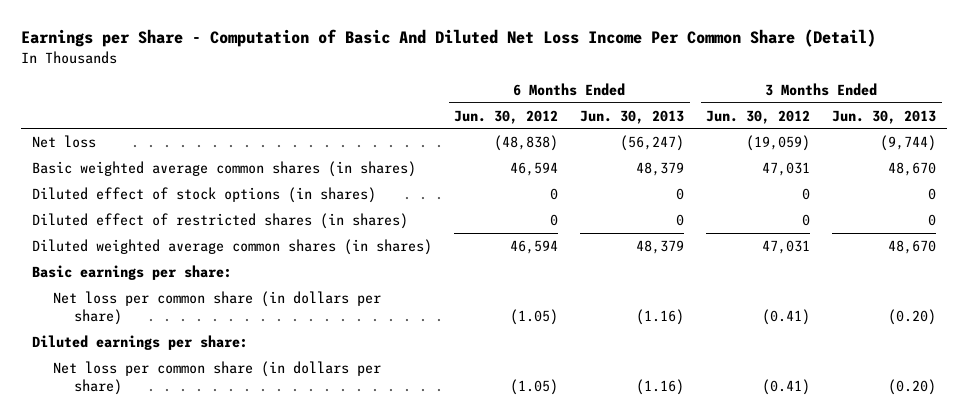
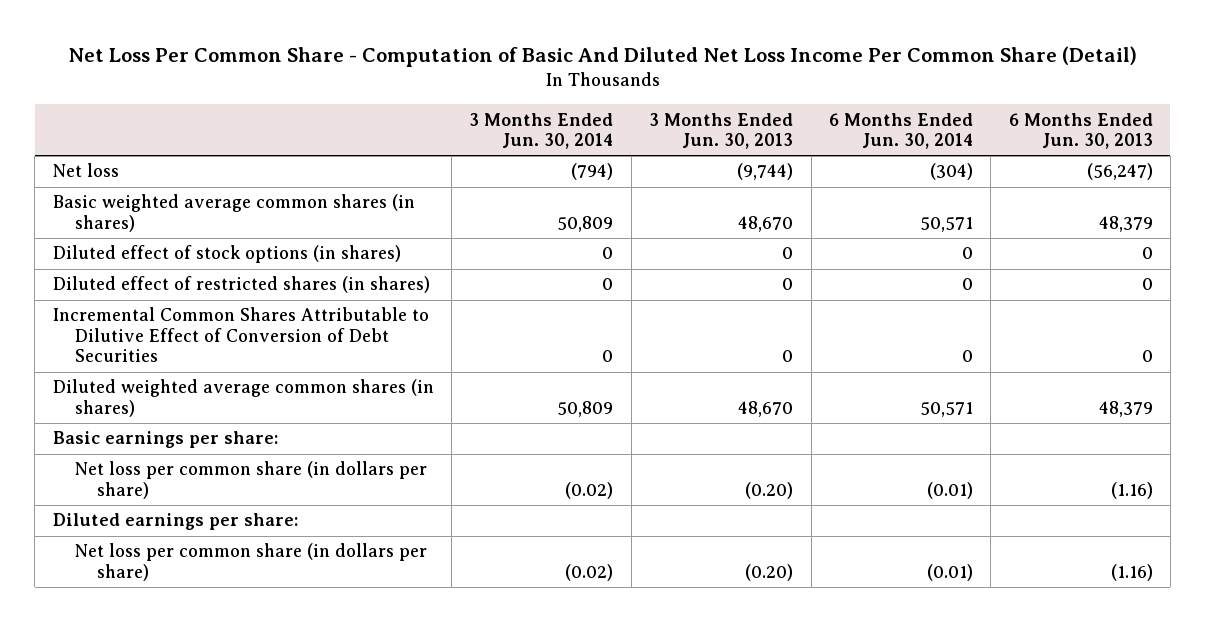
- Earnings per Share - Computation of Basic And Diluted Net Loss Income Per Common Share (Detail)
+ Net Loss Per Common Share - Computation of Basic And Diluted Net Loss Income Per Common Share (Detail)
- | 6 Months Ended Jun. 30, 2012 | 6 Months Ended Jun. 30, 2013 | 3 Months Ended Jun. 30, 2012 | 3 Months Ended Jun. 30, 2013
+ | 3 Months Ended Jun. 30, 2014 | 3 Months Ended Jun. 30, 2013 | 6 Months Ended Jun. 30, 2014 | 6 Months Ended Jun. 30, 2013
+ Incremental Common Shares Attributable to Dilutive Effect of Conversion of Debt Securities | 0 | 0 | 0 | 0

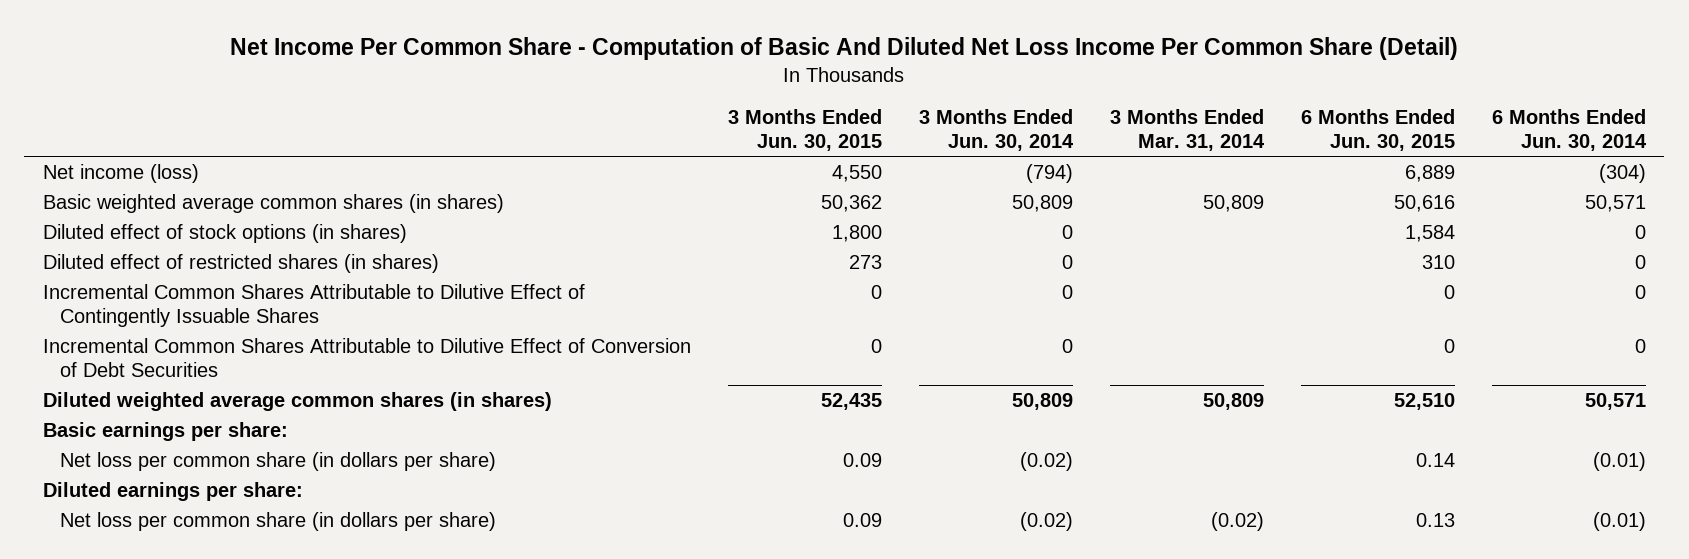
- Net Loss Per Common Share - Computation of Basic And Diluted Net Loss Income Per Common Share (Detail)
+ Net Income Per Common Share - Computation of Basic And Diluted Net Loss Income Per Common Share (Detail)
- | 3 Months Ended Jun. 30, 2014 | 3 Months Ended Jun. 30, 2013 | 6 Months Ended Jun. 30, 2014 | 6 Months Ended Jun. 30, 2013
+ | 3 Months Ended Jun. 30, 2015 | 3 Months Ended Jun. 30, 2014 | 3 Months Ended Mar. 31, 2014 | 6 Months Ended Jun. 30, 2015 | 6 Months Ended Jun. 30, 2014
- Net loss | (794) | (9,744) | (304) | (56,247)
+ Net income (loss) | 4,550 | (794) | | 6,889 | (304)
+ Incremental Common Shares Attributable to Dilutive Effect of Contingently Issuable Shares | 0 | 0 | | 0 | 0

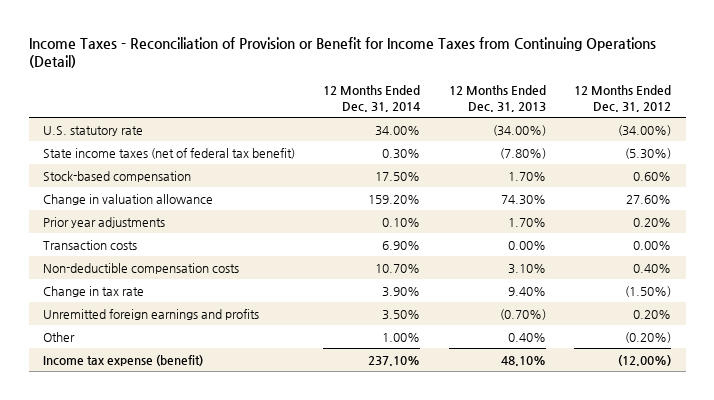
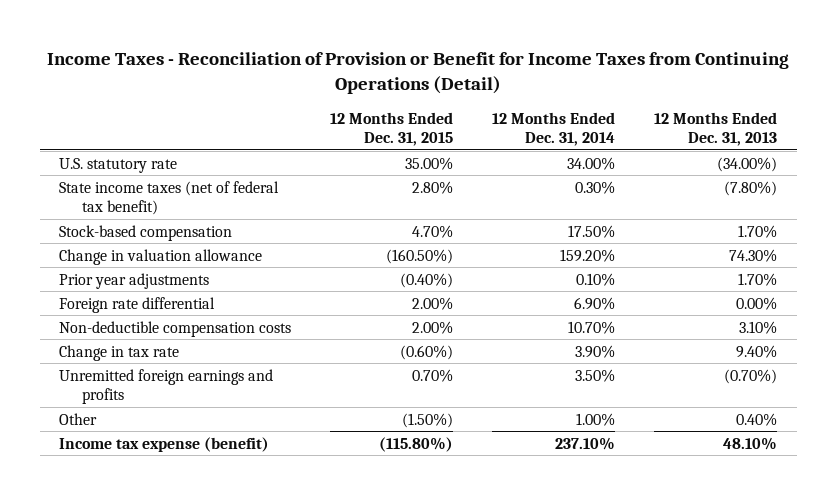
- | 12 Months Ended Dec. 31, 2014 | 12 Months Ended Dec. 31, 2013 | 12 Months Ended Dec. 31, 2012
+ | 12 Months Ended Dec. 31, 2015 | 12 Months Ended Dec. 31, 2014 | 12 Months Ended Dec. 31, 2013
- Transaction costs | 6.90% | 0.00% | 0.00%
+ Foreign rate differential | 2.00% | 6.90% | 0.00%

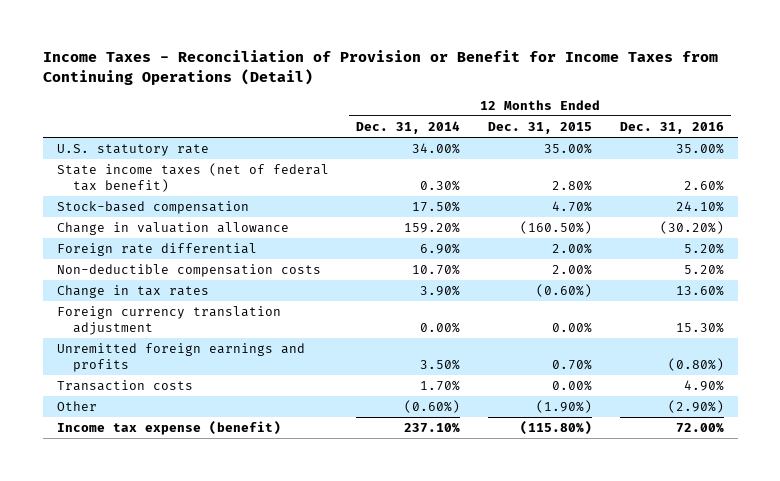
- | 12 Months Ended Dec. 31, 2015 | 12 Months Ended Dec. 31, 2014 | 12 Months Ended Dec. 31, 2013
+ | 12 Months Ended Dec. 31, 2014 | 12 Months Ended Dec. 31, 2015 | 12 Months Ended Dec. 31, 2016
- Prior year adjustments | (0.40%) | 0.10% | 1.70%
- Change in tax rate | (0.60%) | 3.90% | 9.40%
+ Change in tax rates | 3.90% | (0.60%) | 13.60%
+ Foreign currency translation adjustment | 0.00% | 0.00% | 15.30%
- Other | (1.50%) | 1.00% | 0.40%
+ Transaction costs | 1.70% | 0.00% | 4.90%
+ Other | (0.60%) | (1.90%) | (2.90%)

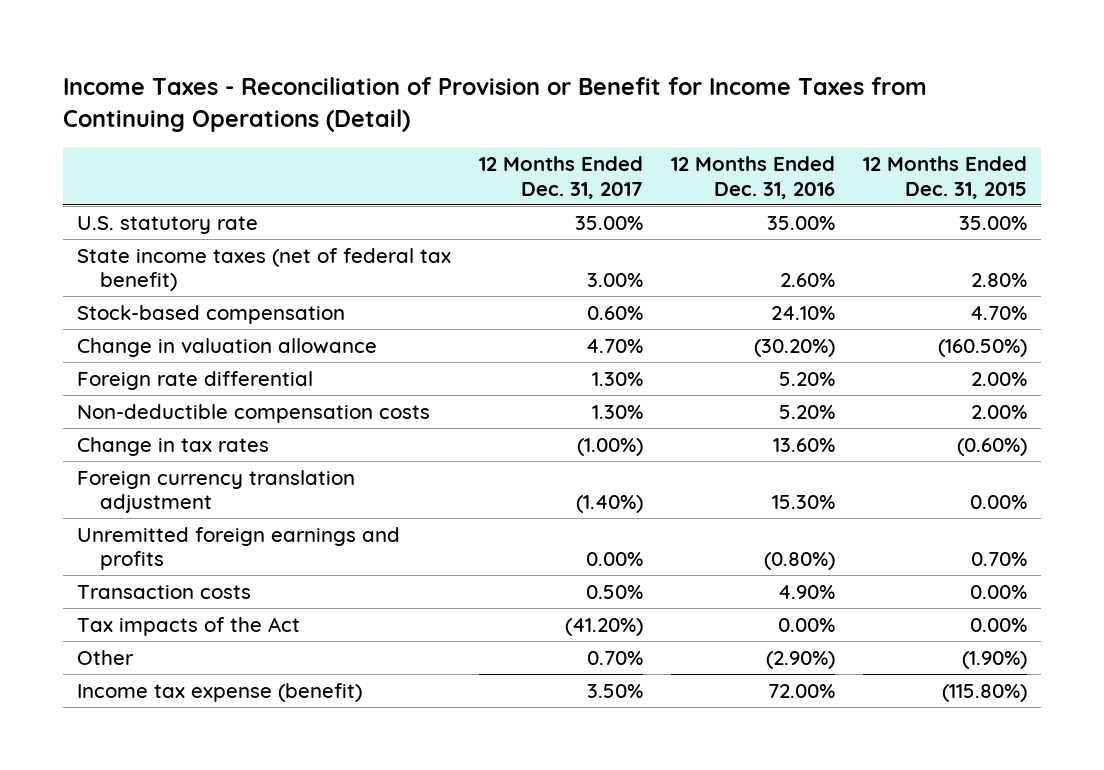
- | 12 Months Ended Dec. 31, 2014 | 12 Months Ended Dec. 31, 2015 | 12 Months Ended Dec. 31, 2016
+ | 12 Months Ended Dec. 31, 2017 | 12 Months Ended Dec. 31, 2016 | 12 Months Ended Dec. 31, 2015
+ Tax impacts of the Act | (41.20%) | 0.00% | 0.00%

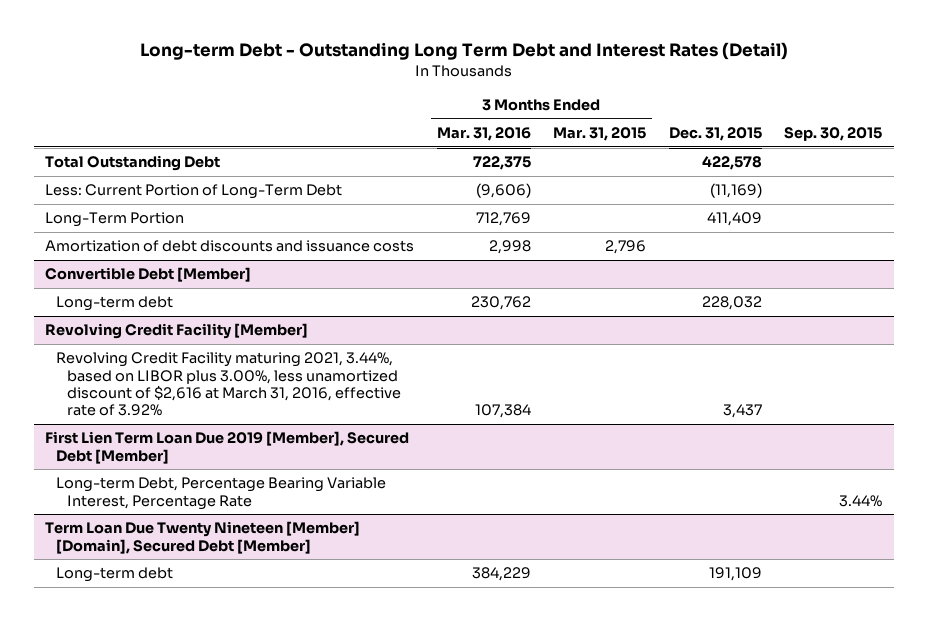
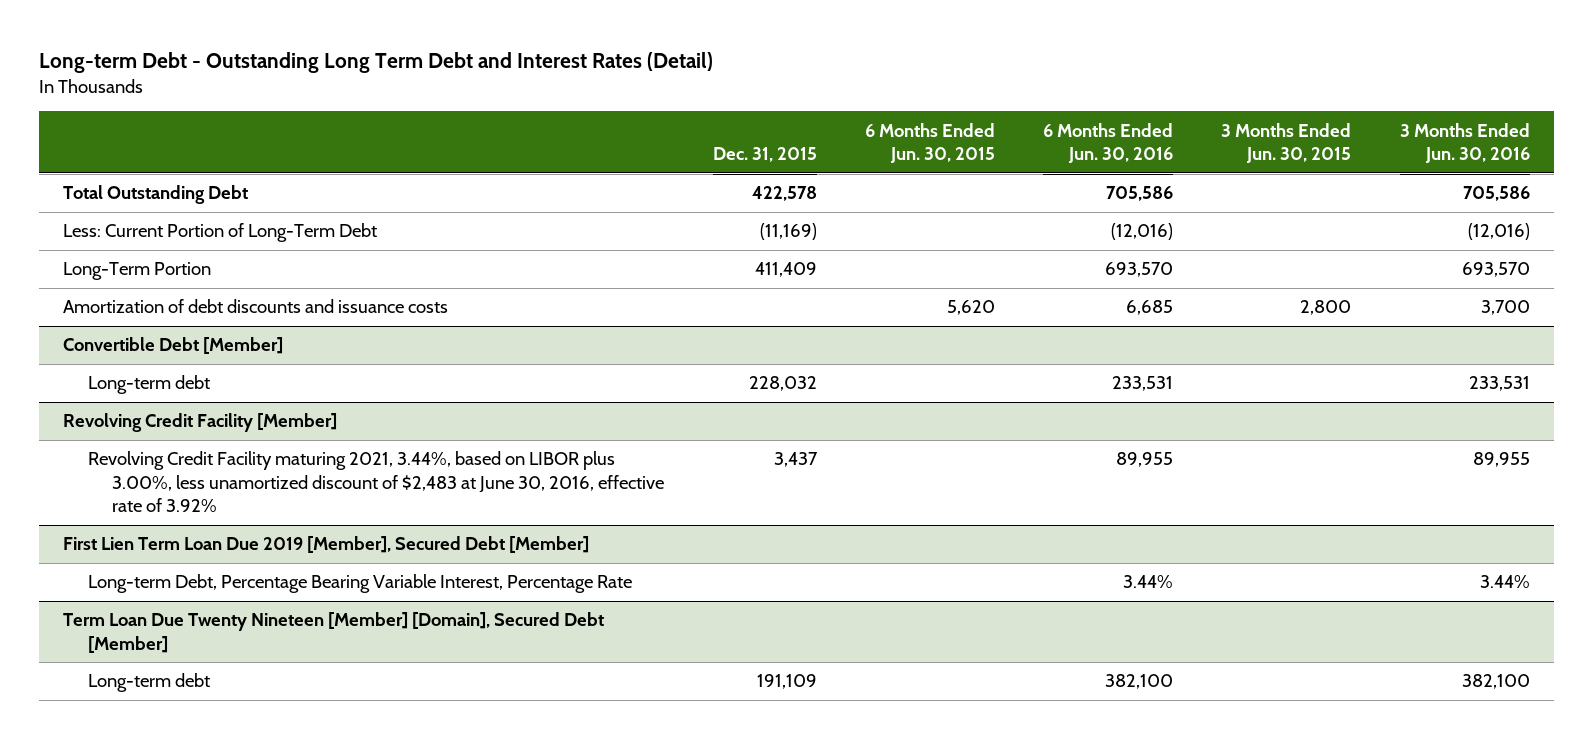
- | 3 Months Ended Mar. 31, 2016 | 3 Months Ended Mar. 31, 2015 | Dec. 31, 2015 | Sep. 30, 2015
+ | Dec. 31, 2015 | 6 Months Ended Jun. 30, 2015 | 6 Months Ended Jun. 30, 2016 | 3 Months Ended Jun. 30, 2015 | 3 Months Ended Jun. 30, 2016
@ Revolving Credit Facility [Member]
- Revolving Credit Facility maturing 2021, 3.44%, based on LIBOR plus 3.00%, less unamortized discount of $2,616 at March 31, 2016, effective rate of 3.92% | 107,384 | | 3,437 |
+ Revolving Credit Facility maturing 2021, 3.44%, based on LIBOR plus 3.00%, less unamortized discount of $2,483 at June 30, 2016, effective rate of 3.92% | 3,437 | | 89,955 | | 89,955

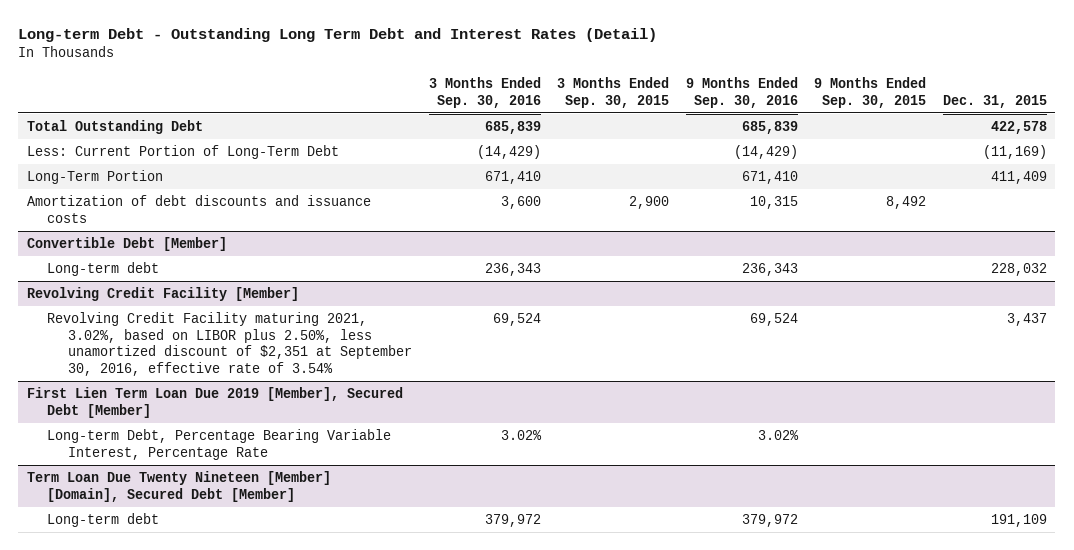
- | Dec. 31, 2015 | 6 Months Ended Jun. 30, 2015 | 6 Months Ended Jun. 30, 2016 | 3 Months Ended Jun. 30, 2015 | 3 Months Ended Jun. 30, 2016
+ | 3 Months Ended Sep. 30, 2016 | 3 Months Ended Sep. 30, 2015 | 9 Months Ended Sep. 30, 2016 | 9 Months Ended Sep. 30, 2015 | Dec. 31, 2015
@ Revolving Credit Facility [Member]
- Revolving Credit Facility maturing 2021, 3.44%, based on LIBOR plus 3.00%, less unamortized discount of $2,483 at June 30, 2016, effective rate of 3.92% | 3,437 | | 89,955 | | 89,955
+ Revolving Credit Facility maturing 2021, 3.02%, based on LIBOR plus 2.50%, less unamortized discount of $2,351 at September 30, 2016, effective rate of 3.54% | 69,524 | | 69,524 | | 3,437

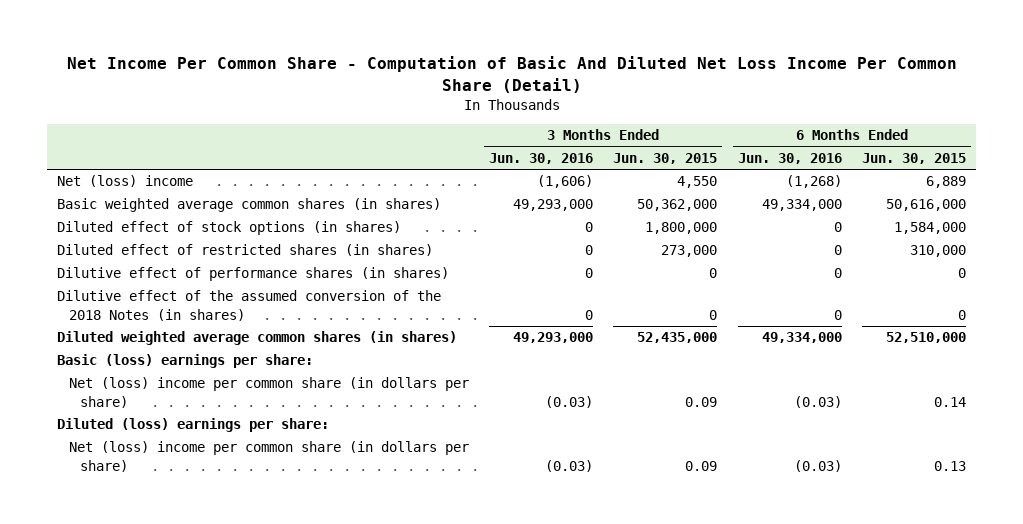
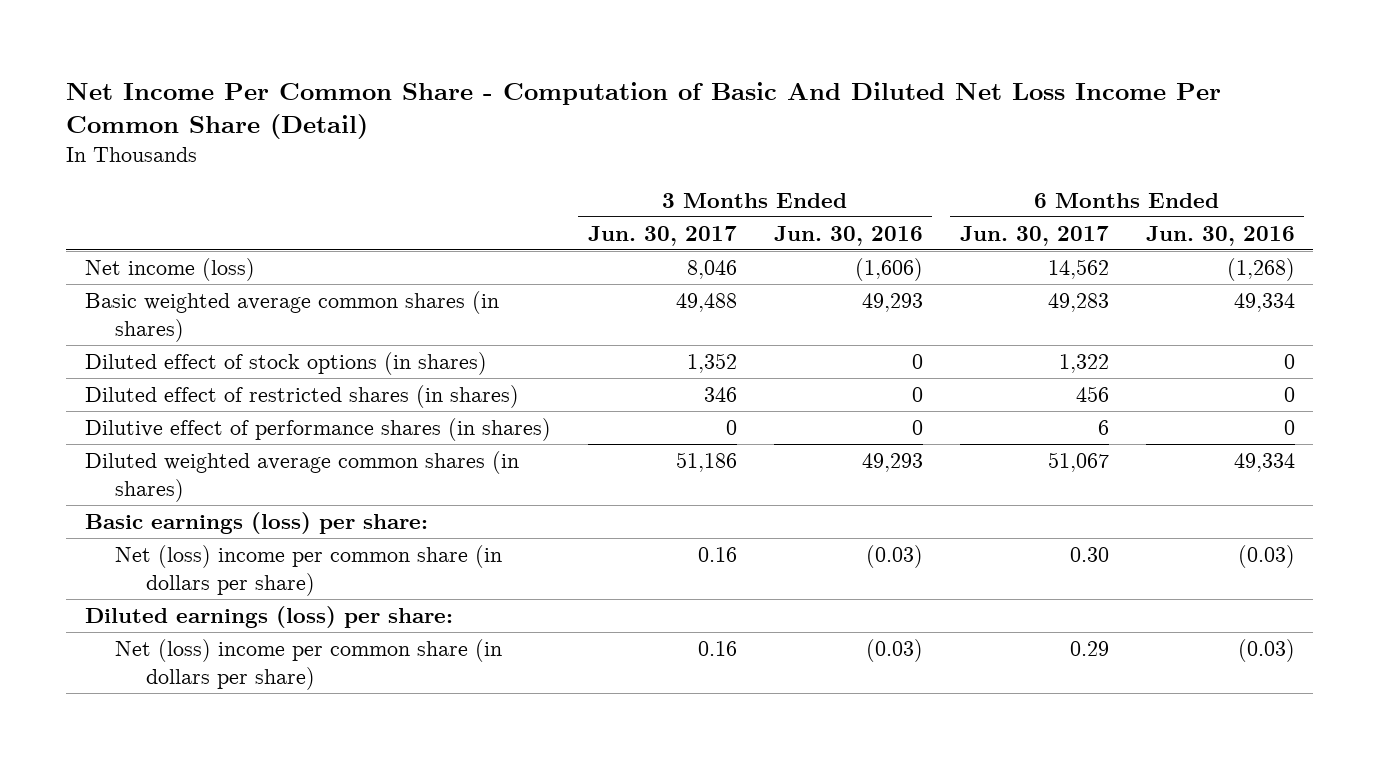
- | 3 Months Ended Jun. 30, 2016 | 3 Months Ended Jun. 30, 2015 | 6 Months Ended Jun. 30, 2016 | 6 Months Ended Jun. 30, 2015
+ | 3 Months Ended Jun. 30, 2017 | 3 Months Ended Jun. 30, 2016 | 6 Months Ended Jun. 30, 2017 | 6 Months Ended Jun. 30, 2016
- Net (loss) income | (1,606) | 4,550 | (1,268) | 6,889
- Basic weighted average common shares (in shares) | 49,293,000 | 50,362,000 | 49,334,000 | 50,616,000
+ Net income (loss) | 8,046 | (1,606) | 14,562 | (1,268)
+ Basic weighted average common shares (in shares) | 49,488 | 49,293 | 49,283 | 49,334
- Dilutive effect of the assumed conversion of the 2018 Notes (in shares) | 0 | 0 | 0 | 0
- Diluted weighted average common shares (in shares) | 49,293,000 | 52,435,000 | 49,334,000 | 52,510,000
- Basic (loss) earnings per share:
+ Diluted weighted average common shares (in shares) | 51,186 | 49,293 | 51,067 | 49,334
+ Basic earnings (loss) per share:
- Diluted (loss) earnings per share:
+ Diluted earnings (loss) per share:

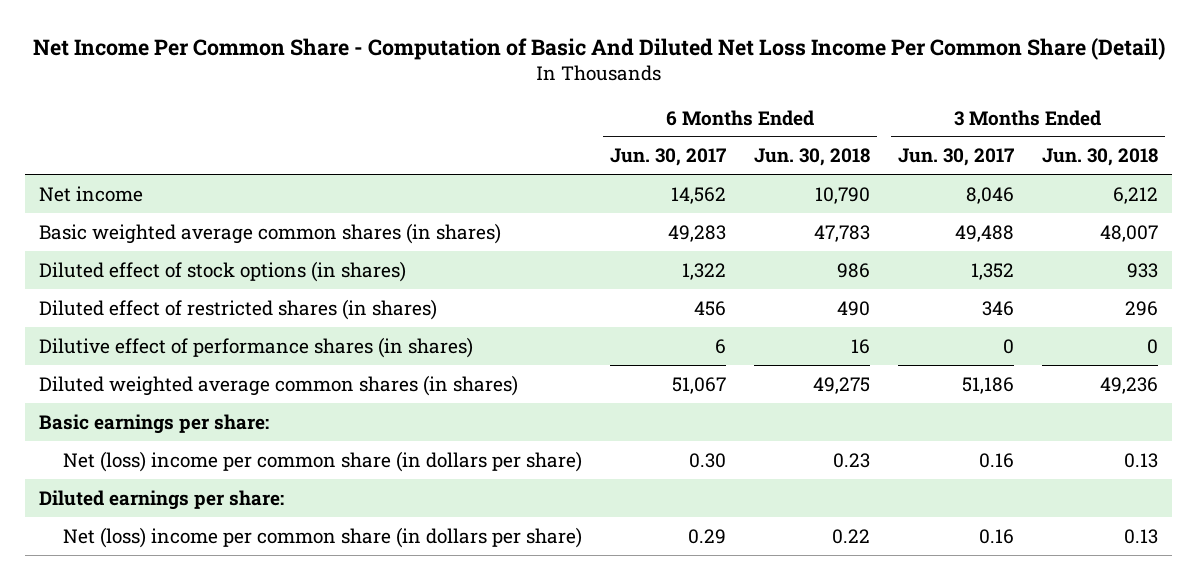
- | 3 Months Ended Jun. 30, 2017 | 3 Months Ended Jun. 30, 2016 | 6 Months Ended Jun. 30, 2017 | 6 Months Ended Jun. 30, 2016
+ | 6 Months Ended Jun. 30, 2017 | 6 Months Ended Jun. 30, 2018 | 3 Months Ended Jun. 30, 2017 | 3 Months Ended Jun. 30, 2018
- Net income (loss) | 8,046 | (1,606) | 14,562 | (1,268)
+ Net income | 14,562 | 10,790 | 8,046 | 6,212
- Basic earnings (loss) per share:
+ Basic earnings per share:
- Diluted earnings (loss) per share:
+ Diluted earnings per share:

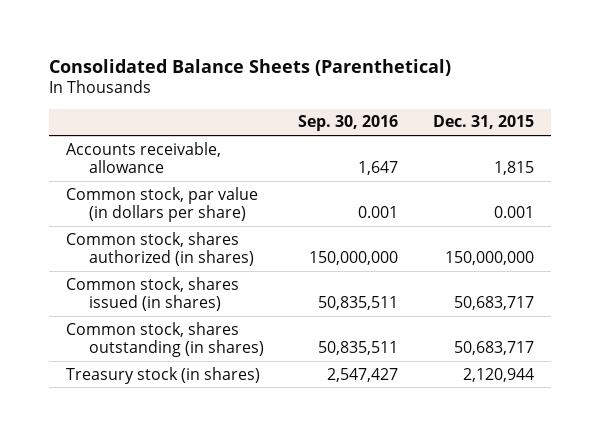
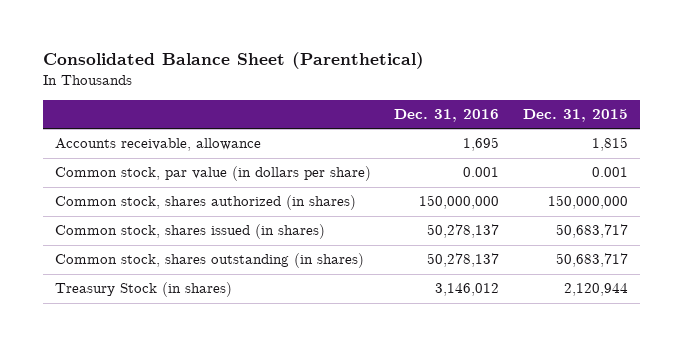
- Consolidated Balance Sheets (Parenthetical)
+ Consolidated Balance Sheet (Parenthetical)
- | Sep. 30, 2016 | Dec. 31, 2015
+ | Dec. 31, 2016 | Dec. 31, 2015
- Treasury stock (in shares) | 2,547,427 | 2,120,944
+ Treasury Stock (in shares) | 3,146,012 | 2,120,944

